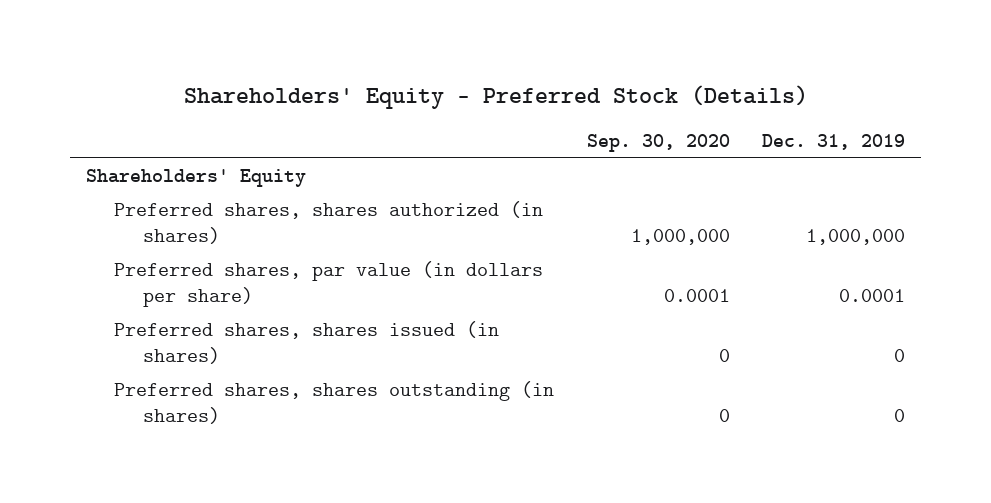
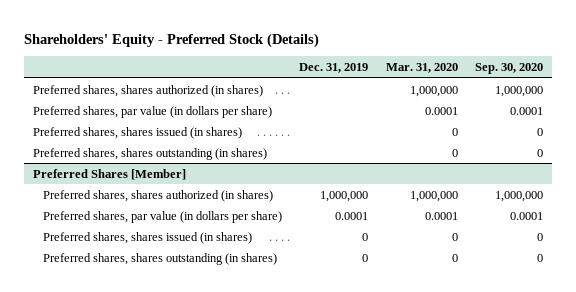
- | Sep. 30, 2020 | Dec. 31, 2019
+ | Dec. 31, 2019 | Mar. 31, 2020 | Sep. 30, 2020
- Shareholders' Equity
+ Preferred shares, shares authorized (in shares) | | 1,000,000 | 1,000,000
+ Preferred shares, par value (in dollars per share) | | 0.0001 | 0.0001
+ Preferred shares, shares issued (in shares) | | 0 | 0
+ Preferred shares, shares outstanding (in shares) | | 0 | 0
+ Preferred Shares [Member]

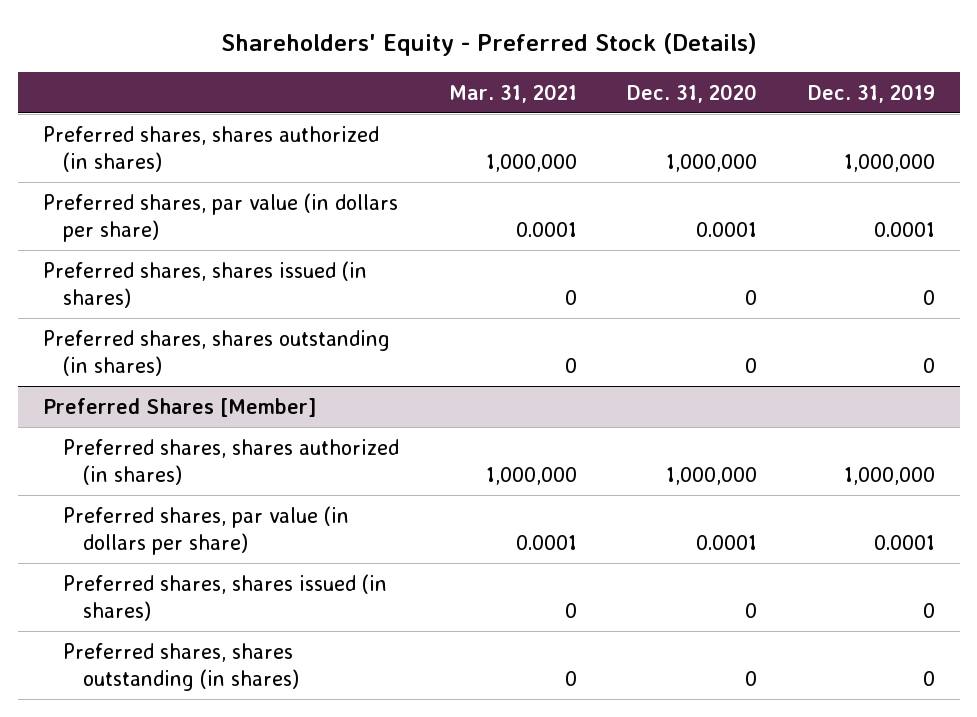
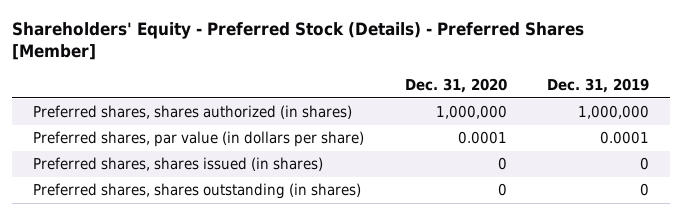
- Shareholders' Equity - Preferred Stock (Details)
+ Shareholders' Equity - Preferred Stock (Details) - Preferred Shares [Member]
- | Mar. 31, 2021 | Dec. 31, 2020 | Dec. 31, 2019
+ | Dec. 31, 2020 | Dec. 31, 2019
- Preferred Shares [Member]
- Preferred shares, shares authorized (in shares) | 1,000,000 | 1,000,000 | 1,000,000
- Preferred shares, par value (in dollars per share) | 0.0001 | 0.0001 | 0.0001
- Preferred shares, shares issued (in shares) | 0 | 0 | 0
- Preferred shares, shares outstanding (in shares) | 0 | 0 | 0

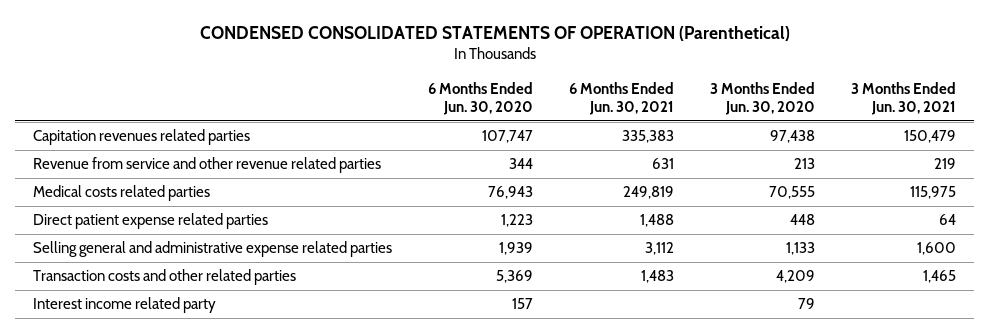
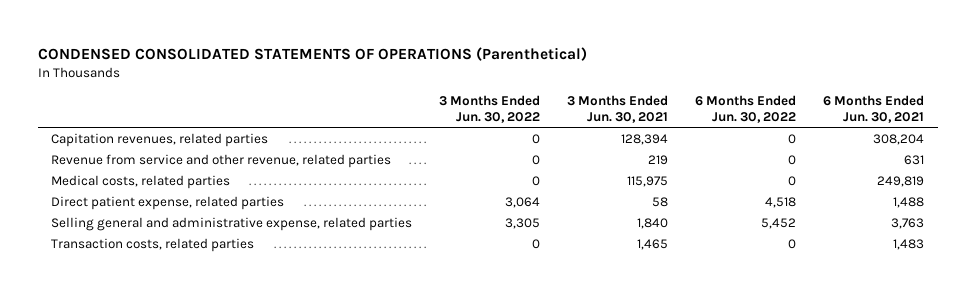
- CONDENSED CONSOLIDATED STATEMENTS OF OPERATION (Parenthetical)
+ CONDENSED CONSOLIDATED STATEMENTS OF OPERATIONS (Parenthetical)
- | 6 Months Ended Jun. 30, 2020 | 6 Months Ended Jun. 30, 2021 | 3 Months Ended Jun. 30, 2020 | 3 Months Ended Jun. 30, 2021
+ | 3 Months Ended Jun. 30, 2022 | 3 Months Ended Jun. 30, 2021 | 6 Months Ended Jun. 30, 2022 | 6 Months Ended Jun. 30, 2021
- Capitation revenues related parties | 107,747 | 335,383 | 97,438 | 150,479
- Revenue from service and other revenue related parties | 344 | 631 | 213 | 219
- Medical costs related parties | 76,943 | 249,819 | 70,555 | 115,975
- Direct patient expense related parties | 1,223 | 1,488 | 448 | 64
- Selling general and administrative expense related parties | 1,939 | 3,112 | 1,133 | 1,600
- Transaction costs and other related parties | 5,369 | 1,483 | 4,209 | 1,465
- Interest income related party | 157 | | 79 |
+ Capitation revenues, related parties | 0 | 128,394 | 0 | 308,204
+ Revenue from service and other revenue, related parties | 0 | 219 | 0 | 631
+ Medical costs, related parties | 0 | 115,975 | 0 | 249,819
+ Direct patient expense, related parties | 3,064 | 58 | 4,518 | 1,488
+ Selling general and administrative expense, related parties | 3,305 | 1,840 | 5,452 | 3,763
+ Transaction costs, related parties | 0 | 1,465 | 0 | 1,483

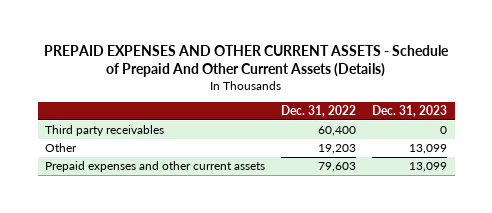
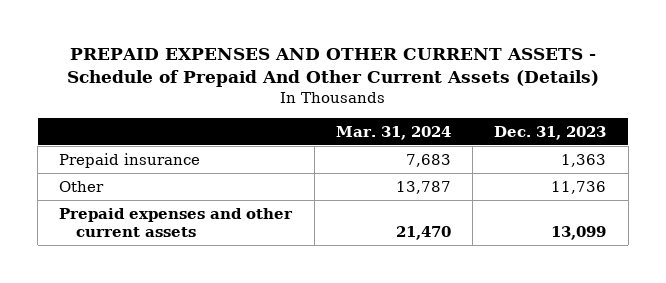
- | Dec. 31, 2022 | Dec. 31, 2023
+ | Mar. 31, 2024 | Dec. 31, 2023
- Third party receivables | 60,400 | 0
- Other | 19,203 | 13,099
+ Prepaid insurance | 7,683 | 1,363
+ Other | 13,787 | 11,736

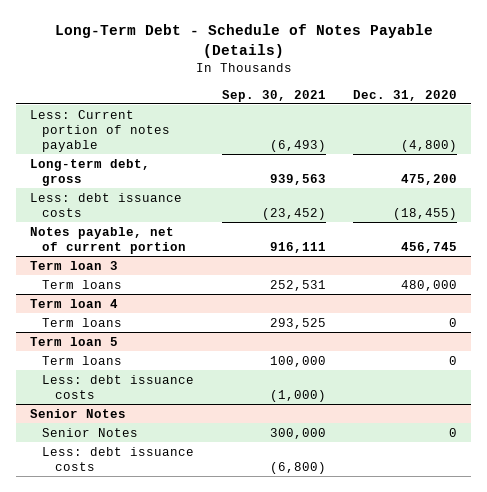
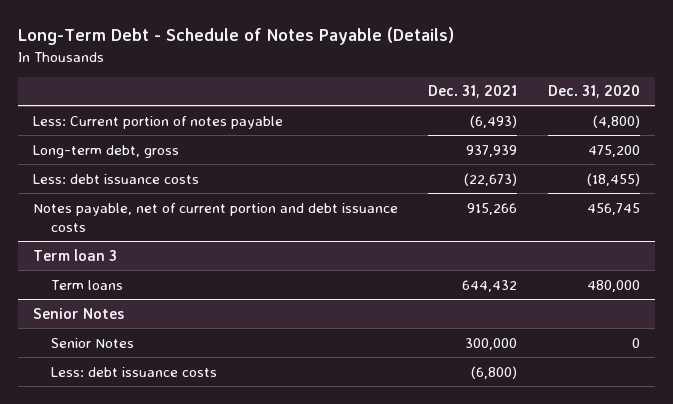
- | Sep. 30, 2021 | Dec. 31, 2020
+ | Dec. 31, 2021 | Dec. 31, 2020
- Notes payable, net of current portion | 916,111 | 456,745
+ Notes payable, net of current portion and debt issuance costs | 915,266 | 456,745
- Term loan 4
- Term loans | 293,525 | 0
- Term loan 5
- Term loans | 100,000 | 0
- Less: debt issuance costs | (1,000) |

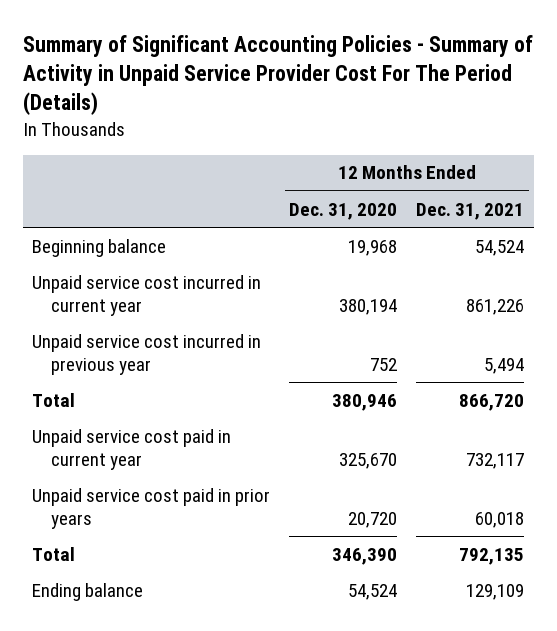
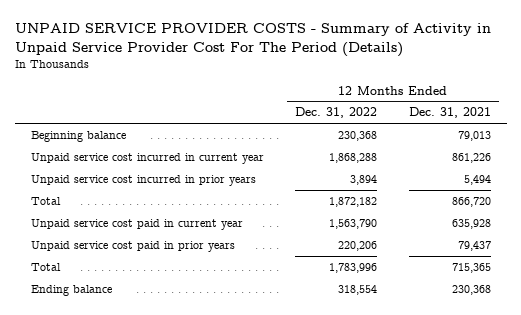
- Summary of Significant Accounting Policies - Summary of Activity in Unpaid Service Provider Cost For The Period (Details)
+ UNPAID SERVICE PROVIDER COSTS - Summary of Activity in Unpaid Service Provider Cost For The Period (Details)
- | 12 Months Ended Dec. 31, 2020 | 12 Months Ended Dec. 31, 2021
+ | 12 Months Ended Dec. 31, 2022 | 12 Months Ended Dec. 31, 2021
- Beginning balance | 19,968 | 54,524
+ Beginning balance | 230,368 | 79,013
- Unpaid service cost incurred in previous year | 752 | 5,494
+ Unpaid service cost incurred in prior years | 3,894 | 5,494
- Unpaid service cost paid in current year | 325,670 | 732,117
- Unpaid service cost paid in prior years | 20,720 | 60,018
- Total | 346,390 | 792,135
- Ending balance | 54,524 | 129,109
+ Unpaid service cost paid in current year | 1,563,790 | 635,928
+ Unpaid service cost paid in prior years | 220,206 | 79,437
+ Total | 1,783,996 | 715,365
+ Ending balance | 318,554 | 230,368

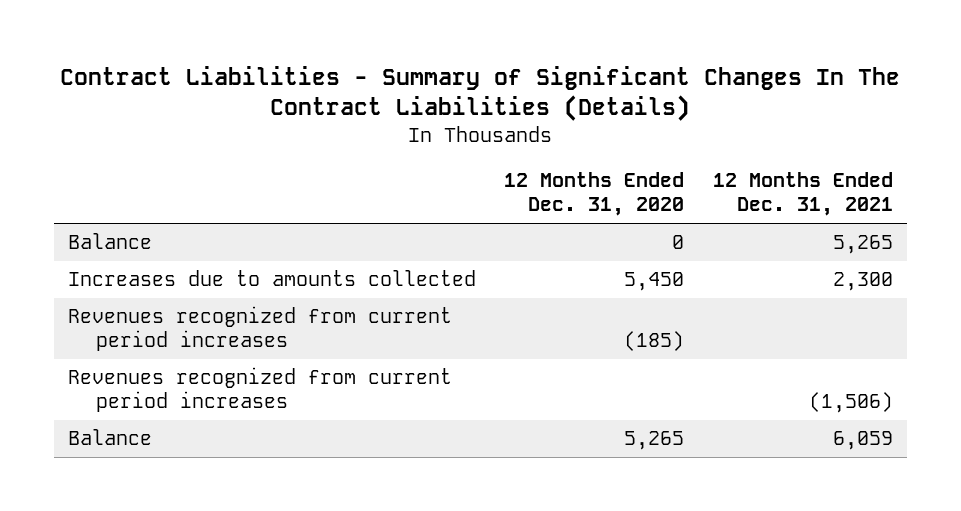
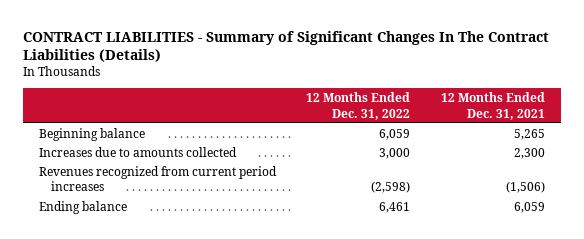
- Contract Liabilities - Summary of Significant Changes In The Contract Liabilities (Details)
+ CONTRACT LIABILITIES - Summary of Significant Changes In The Contract Liabilities (Details)
- | 12 Months Ended Dec. 31, 2020 | 12 Months Ended Dec. 31, 2021
+ | 12 Months Ended Dec. 31, 2022 | 12 Months Ended Dec. 31, 2021
- Balance | 0 | 5,265
+ Beginning balance | 6,059 | 5,265
- Revenues recognized from current period increases | (185) |
- Balance | 5,265 | 6,059
+ Ending balance | 6,461 | 6,059

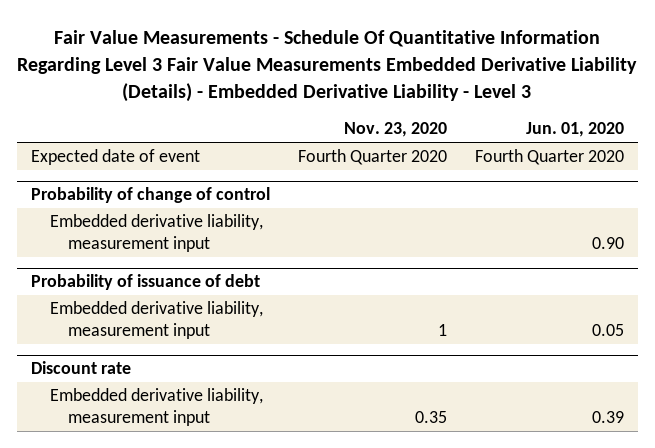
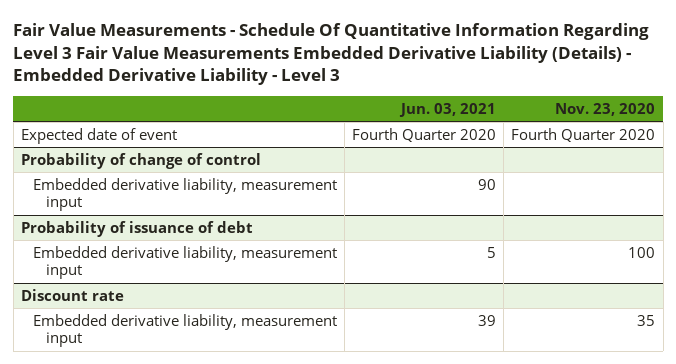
- | Nov. 23, 2020 | Jun. 01, 2020
+ | Jun. 03, 2021 | Nov. 23, 2020
@ Probability of issuance of debt
- Embedded derivative liability, measurement input | 1 | 0.05
+ Embedded derivative liability, measurement input | 5 | 100
@ Discount rate
- Embedded derivative liability, measurement input | 0.35 | 0.39
+ Embedded derivative liability, measurement input | 39 | 35

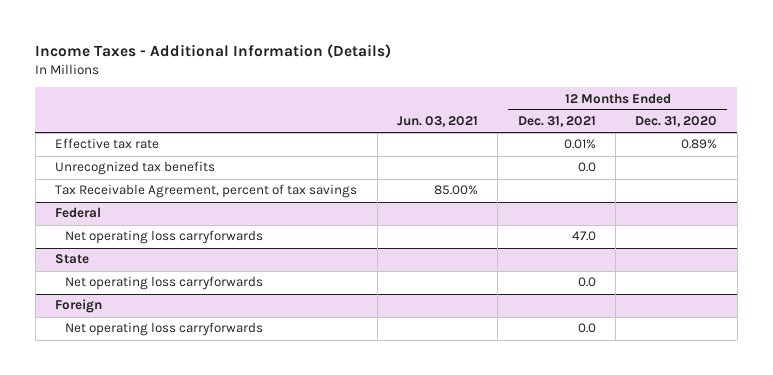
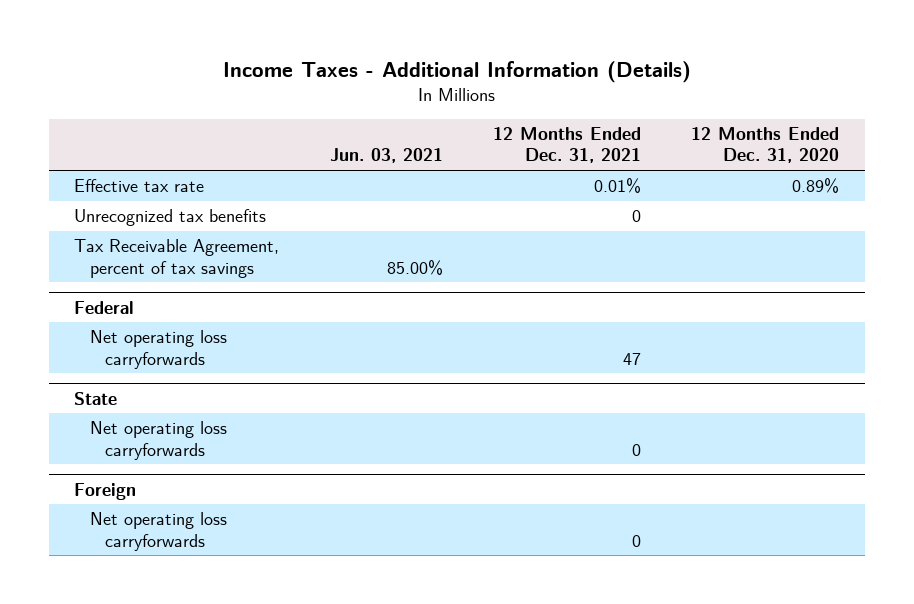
- Unrecognized tax benefits | | 0.0 |
+ Unrecognized tax benefits | | 0 |
@ Federal
- Net operating loss carryforwards | | 47.0 |
+ Net operating loss carryforwards | | 47 |
@ State
- Net operating loss carryforwards | | 0.0 |
+ Net operating loss carryforwards | | 0 |
@ Foreign
- Net operating loss carryforwards | | 0.0 |
+ Net operating loss carryforwards | | 0 |

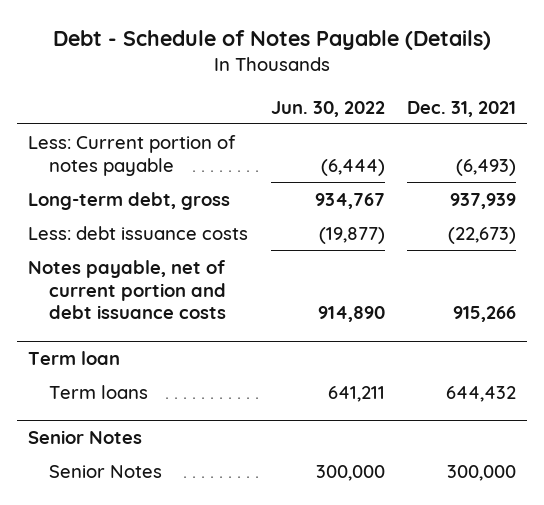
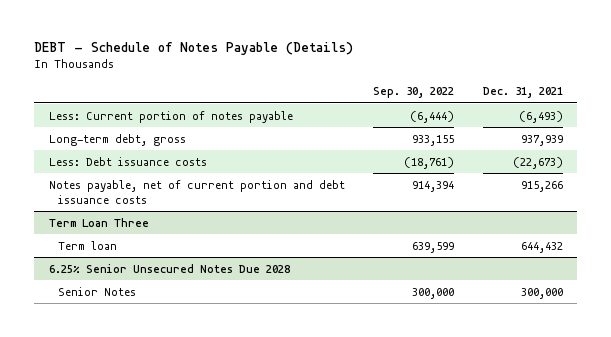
- Debt - Schedule of Notes Payable (Details)
+ DEBT - Schedule of Notes Payable (Details)
- | Jun. 30, 2022 | Dec. 31, 2021
+ | Sep. 30, 2022 | Dec. 31, 2021
- Less: debt issuance costs | (19,877) | (22,673)
+ Less: Debt issuance costs | (18,761) | (22,673)
- Term loan
- Term loans | 641,211 | 644,432
- Senior Notes
+ Term Loan Three
+ Term loan | 639,599 | 644,432
+ 6.25% Senior Unsecured Notes Due 2028

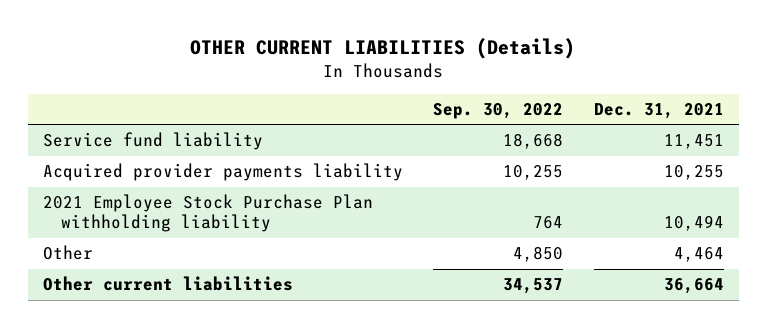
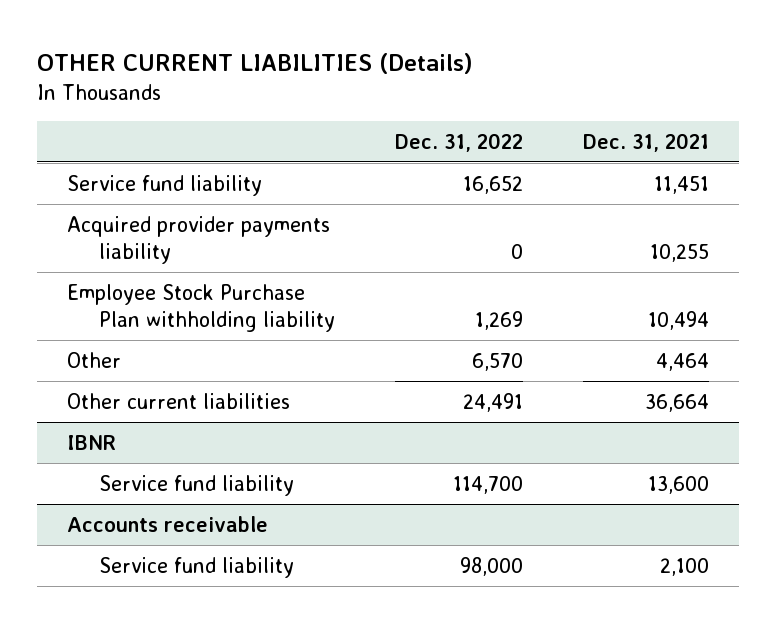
- | Sep. 30, 2022 | Dec. 31, 2021
+ | Dec. 31, 2022 | Dec. 31, 2021
- 2021 Employee Stock Purchase Plan withholding liability | 764 | 10,494
+ Employee Stock Purchase Plan withholding liability | 1,269 | 10,494
+ IBNR
+ Service fund liability | 114,700 | 13,600
+ Accounts receivable
+ Service fund liability | 98,000 | 2,100

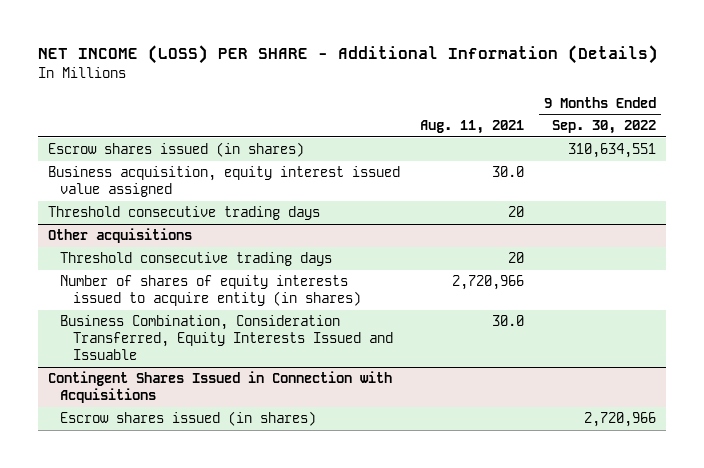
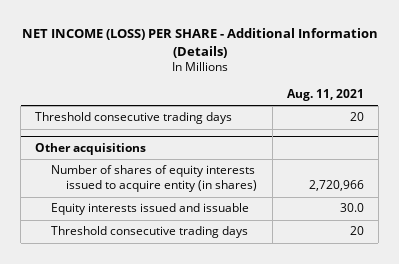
- | Aug. 11, 2021 | 9 Months Ended Sep. 30, 2022
+ | Aug. 11, 2021
- Escrow shares issued (in shares) | | 310,634,551
- Business acquisition, equity interest issued value assigned | 30.0 |
@ Other acquisitions
- Business Combination, Consideration Transferred, Equity Interests Issued and Issuable | 30.0 |
- Contingent Shares Issued in Connection with Acquisitions
- Escrow shares issued (in shares) | | 2,720,966
@ Other acquisitions
+ Equity interests issued and issuable | 30.0
moved down: Threshold consecutive trading days | 20

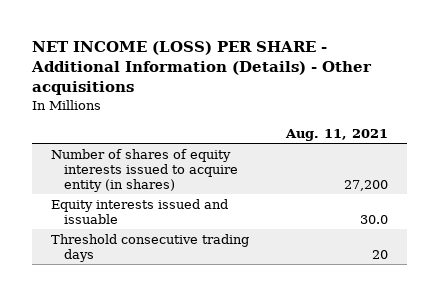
- NET INCOME (LOSS) PER SHARE - Additional Information (Details)
+ NET INCOME (LOSS) PER SHARE - Additional Information (Details) - Other acquisitions
- Threshold consecutive trading days | 20
- Other acquisitions
- Number of shares of equity interests issued to acquire entity (in shares) | 2,720,966
+ Number of shares of equity interests issued to acquire entity (in shares) | 27,200

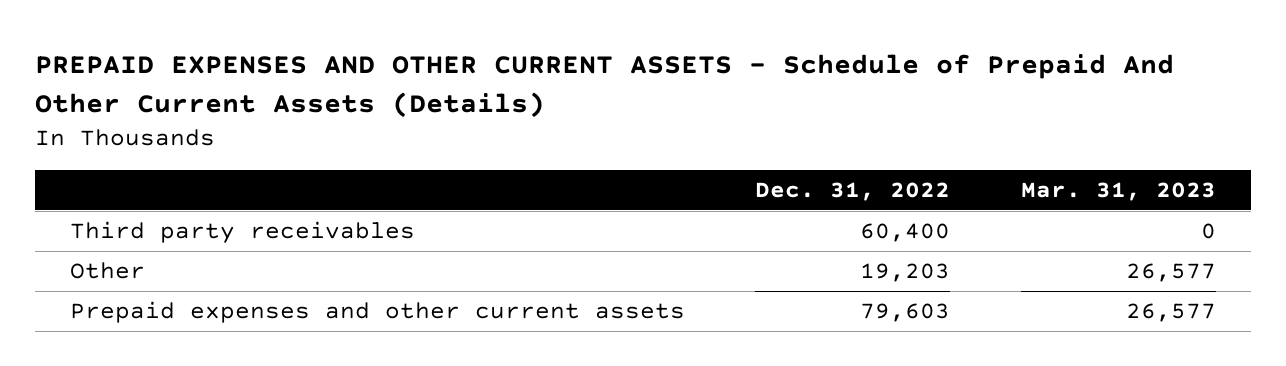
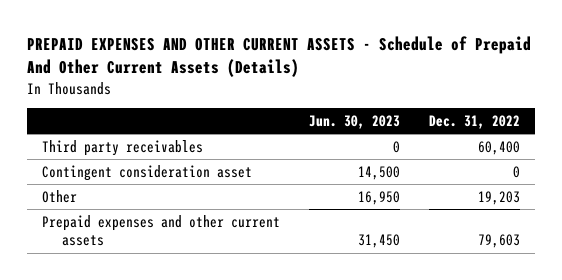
- | Dec. 31, 2022 | Mar. 31, 2023
+ | Jun. 30, 2023 | Dec. 31, 2022
+ Contingent consideration asset | 14,500 | 0

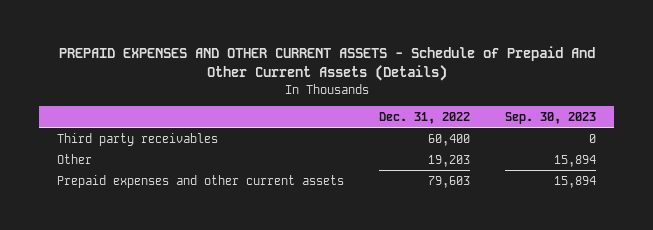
- | Jun. 30, 2023 | Dec. 31, 2022
+ | Dec. 31, 2022 | Sep. 30, 2023
- Contingent consideration asset | 14,500 | 0

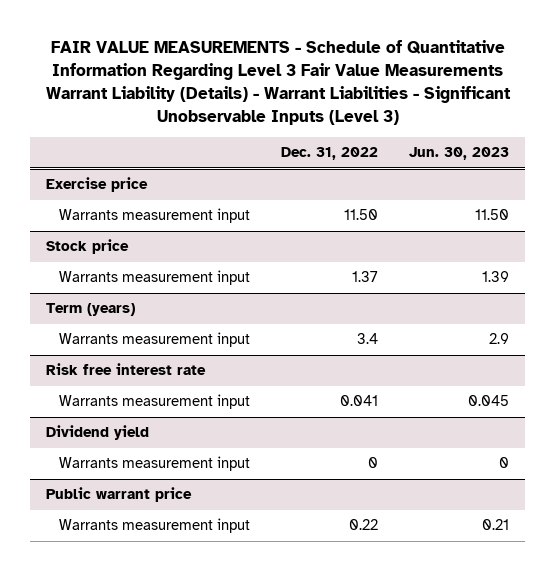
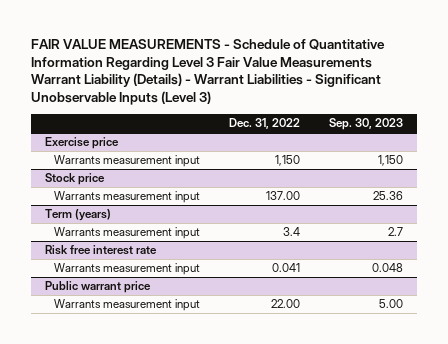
- | Dec. 31, 2022 | Jun. 30, 2023
+ | Dec. 31, 2022 | Sep. 30, 2023
@ Exercise price
- Warrants measurement input | 11.50 | 11.50
+ Warrants measurement input | 1,150 | 1,150
@ Stock price
- Warrants measurement input | 1.37 | 1.39
+ Warrants measurement input | 137.00 | 25.36
- Dividend yield
- Warrants measurement input | 0 | 0
@ Public warrant price
- Warrants measurement input | 0.22 | 0.21
+ Warrants measurement input | 22.00 | 5.00

